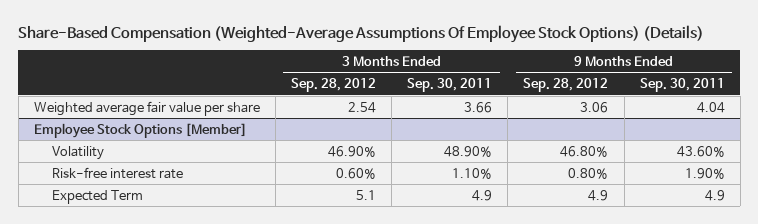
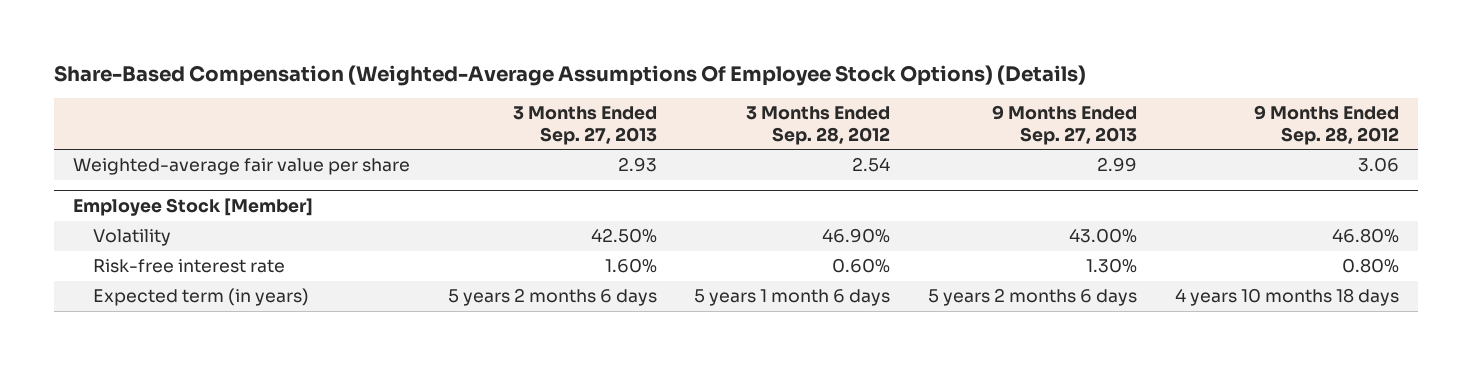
- | 3 Months Ended Sep. 28, 2012 | 3 Months Ended Sep. 30, 2011 | 9 Months Ended Sep. 28, 2012 | 9 Months Ended Sep. 30, 2011
+ | 3 Months Ended Sep. 27, 2013 | 3 Months Ended Sep. 28, 2012 | 9 Months Ended Sep. 27, 2013 | 9 Months Ended Sep. 28, 2012
- Weighted average fair value per share | 2.54 | 3.66 | 3.06 | 4.04
- Employee Stock Options [Member]
+ Weighted-average fair value per share | 2.93 | 2.54 | 2.99 | 3.06
+ Employee Stock [Member]
- Expected Term | 5.1 | 4.9 | 4.9 | 4.9
+ Expected term (in years) | 5 years 2 months 6 days | 5 years 1 month 6 days | 5 years 2 months 6 days | 4 years 10 months 18 days

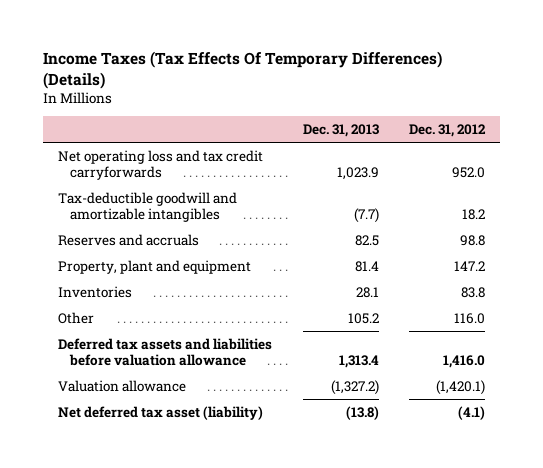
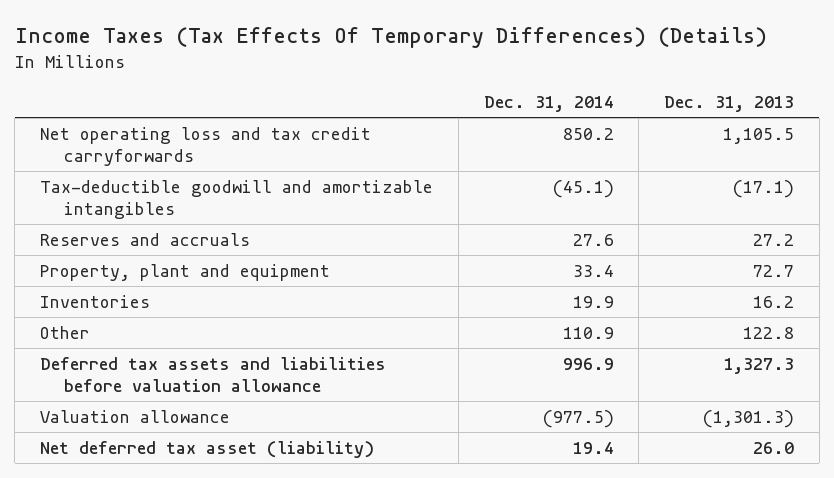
- | Dec. 31, 2013 | Dec. 31, 2012
+ | Dec. 31, 2014 | Dec. 31, 2013
- Net operating loss and tax credit carryforwards | 1,023.9 | 952.0
- Tax-deductible goodwill and amortizable intangibles | (7.7) | 18.2
- Reserves and accruals | 82.5 | 98.8
- Property, plant and equipment | 81.4 | 147.2
- Inventories | 28.1 | 83.8
- Other | 105.2 | 116.0
- Deferred tax assets and liabilities before valuation allowance | 1,313.4 | 1,416.0
- Valuation allowance | (1,327.2) | (1,420.1)
- Net deferred tax asset (liability) | (13.8) | (4.1)
+ Net operating loss and tax credit carryforwards | 850.2 | 1,105.5
+ Tax-deductible goodwill and amortizable intangibles | (45.1) | (17.1)
+ Reserves and accruals | 27.6 | 27.2
+ Property, plant and equipment | 33.4 | 72.7
+ Inventories | 19.9 | 16.2
+ Other | 110.9 | 122.8
+ Deferred tax assets and liabilities before valuation allowance | 996.9 | 1,327.3
+ Valuation allowance | (977.5) | (1,301.3)
+ Net deferred tax asset (liability) | 19.4 | 26.0

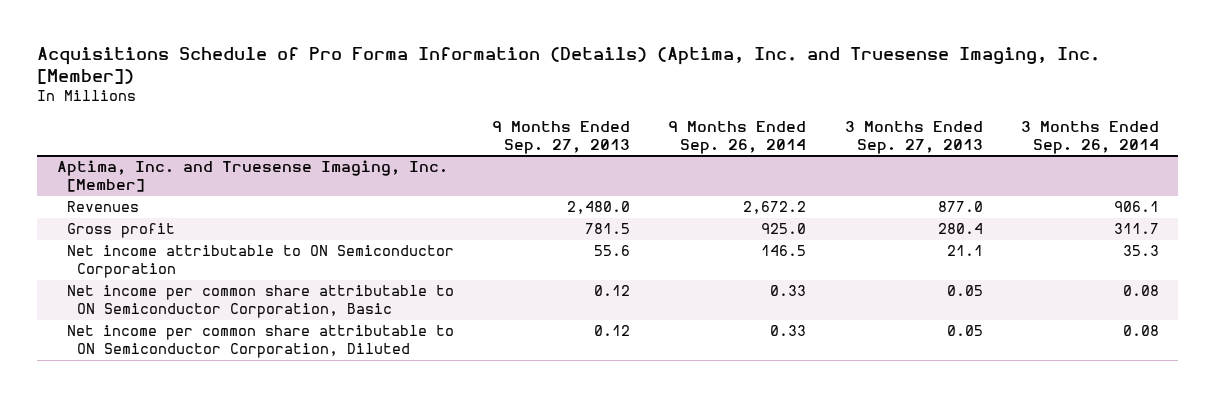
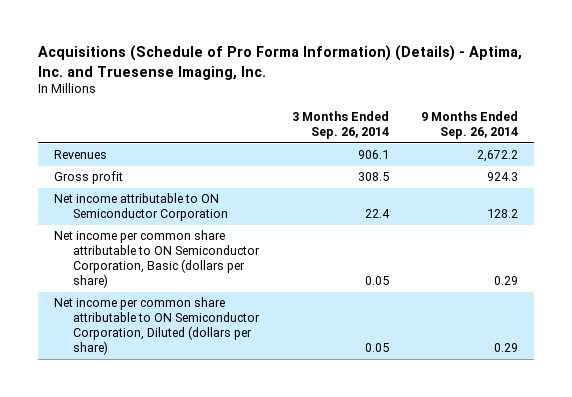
- Acquisitions Schedule of Pro Forma Information (Details) (Aptima, Inc. and Truesense Imaging, Inc. [Member])
+ Acquisitions (Schedule of Pro Forma Information) (Details) - Aptima, Inc. and Truesense Imaging, Inc.
- | 9 Months Ended Sep. 27, 2013 | 9 Months Ended Sep. 26, 2014 | 3 Months Ended Sep. 27, 2013 | 3 Months Ended Sep. 26, 2014
+ | 3 Months Ended Sep. 26, 2014 | 9 Months Ended Sep. 26, 2014
- Aptima, Inc. and Truesense Imaging, Inc. [Member]
- Gross profit | 781.5 | 925.0 | 280.4 | 311.7
- Net income attributable to ON Semiconductor Corporation | 55.6 | 146.5 | 21.1 | 35.3
- Net income per common share attributable to ON Semiconductor Corporation, Basic | 0.12 | 0.33 | 0.05 | 0.08
- Net income per common share attributable to ON Semiconductor Corporation, Diluted | 0.12 | 0.33 | 0.05 | 0.08
+ Gross profit | 308.5 | 924.3
+ Net income attributable to ON Semiconductor Corporation | 22.4 | 128.2
+ Net income per common share attributable to ON Semiconductor Corporation, Basic (dollars per share) | 0.05 | 0.29
+ Net income per common share attributable to ON Semiconductor Corporation, Diluted (dollars per share) | 0.05 | 0.29

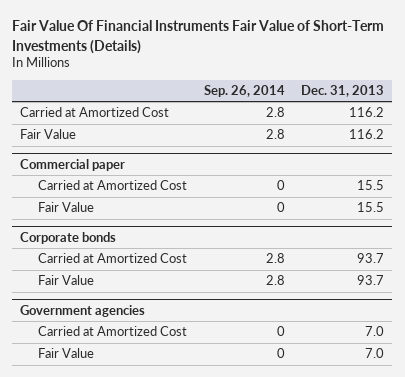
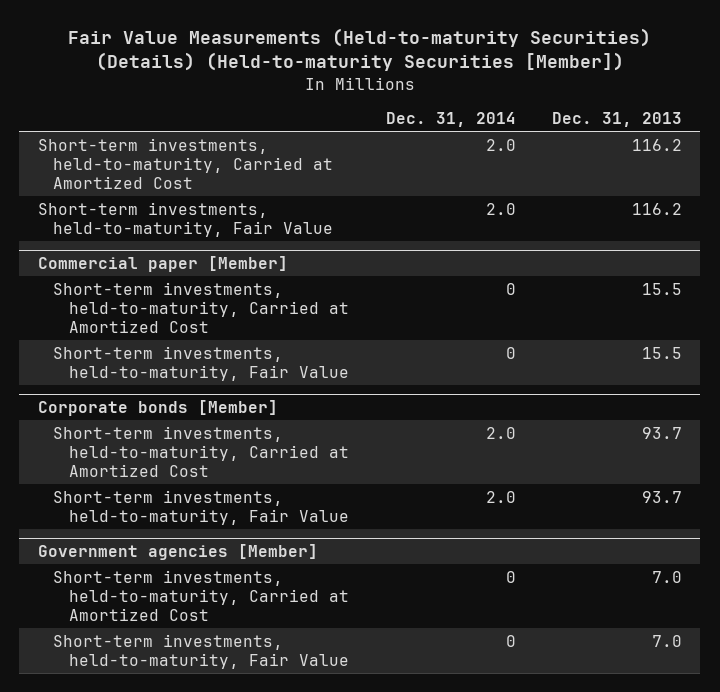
- Fair Value Of Financial Instruments Fair Value of Short-Term Investments (Details)
+ Fair Value Measurements (Held-to-maturity Securities) (Details) (Held-to-maturity Securities [Member])
- | Sep. 26, 2014 | Dec. 31, 2013
+ | Dec. 31, 2014 | Dec. 31, 2013
- Carried at Amortized Cost | 2.8 | 116.2
- Fair Value | 2.8 | 116.2
- Commercial paper
- Carried at Amortized Cost | 0 | 15.5
- Fair Value | 0 | 15.5
- Corporate bonds
- Carried at Amortized Cost | 2.8 | 93.7
- Fair Value | 2.8 | 93.7
- Government agencies
- Carried at Amortized Cost | 0 | 7.0
- Fair Value | 0 | 7.0
+ Short-term investments, held-to-maturity, Carried at Amortized Cost | 2.0 | 116.2
+ Short-term investments, held-to-maturity, Fair Value | 2.0 | 116.2
+ Commercial paper [Member]
+ Short-term investments, held-to-maturity, Carried at Amortized Cost | 0 | 15.5
+ Short-term investments, held-to-maturity, Fair Value | 0 | 15.5
+ Corporate bonds [Member]
+ Short-term investments, held-to-maturity, Carried at Amortized Cost | 2.0 | 93.7
+ Short-term investments, held-to-maturity, Fair Value | 2.0 | 93.7
+ Government agencies [Member]
+ Short-term investments, held-to-maturity, Carried at Amortized Cost | 0 | 7.0
+ Short-term investments, held-to-maturity, Fair Value | 0 | 7.0

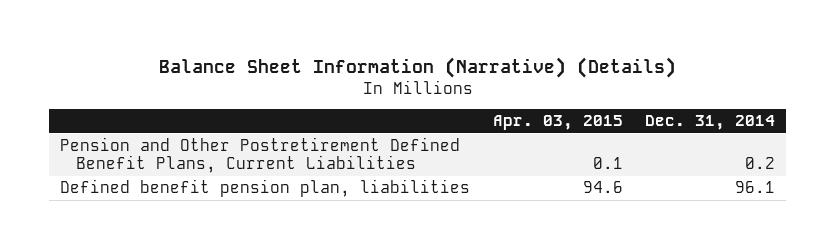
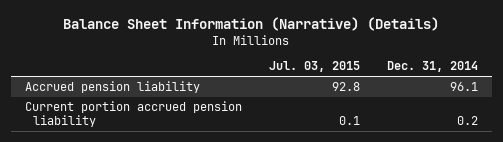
- | Apr. 03, 2015 | Dec. 31, 2014
+ | Jul. 03, 2015 | Dec. 31, 2014
- Pension and Other Postretirement Defined Benefit Plans, Current Liabilities | 0.1 | 0.2
- Defined benefit pension plan, liabilities | 94.6 | 96.1
+ Accrued pension liability | 92.8 | 96.1
+ Current portion accrued pension liability | 0.1 | 0.2

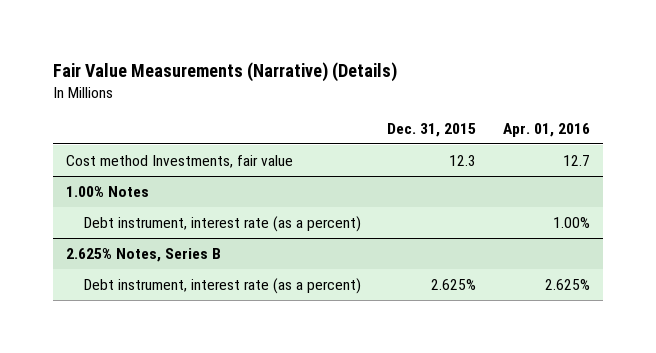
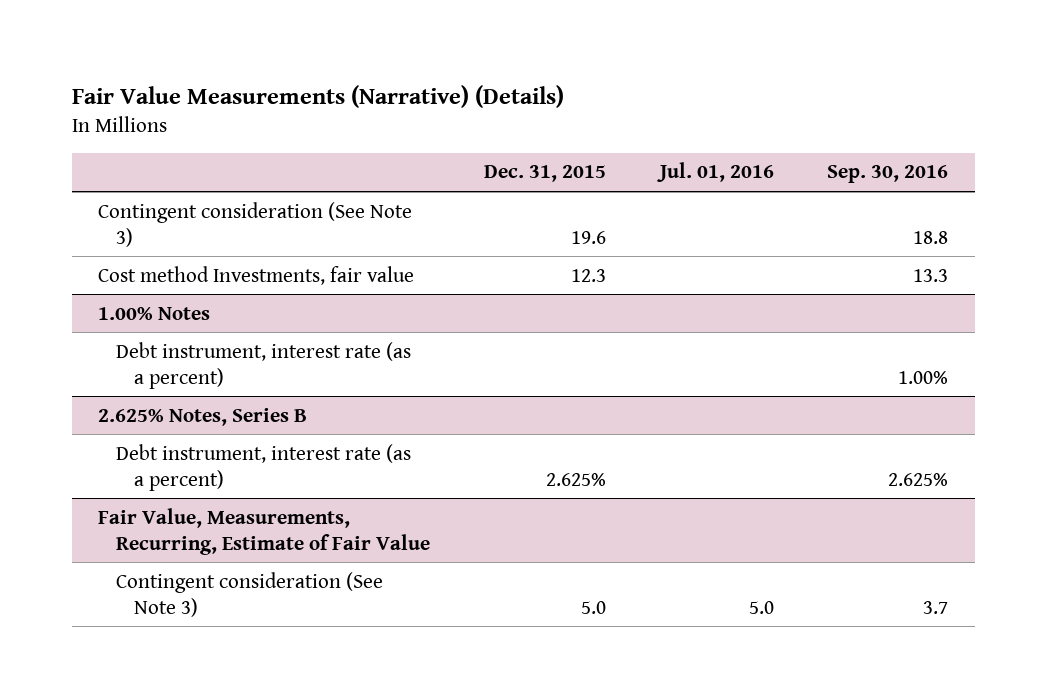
- | Dec. 31, 2015 | Apr. 01, 2016
+ | Dec. 31, 2015 | Jul. 01, 2016 | Sep. 30, 2016
+ Contingent consideration (See Note 3) | 19.6 | | 18.8
+ Fair Value, Measurements, Recurring, Estimate of Fair Value
+ Contingent consideration (See Note 3) | 5.0 | 5.0 | 3.7

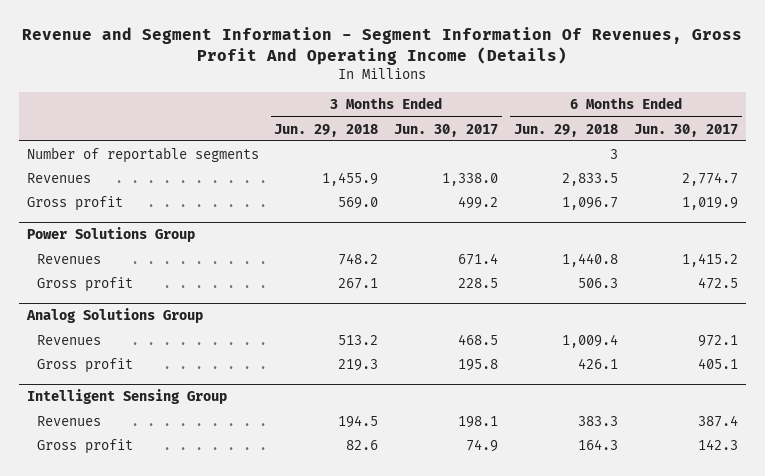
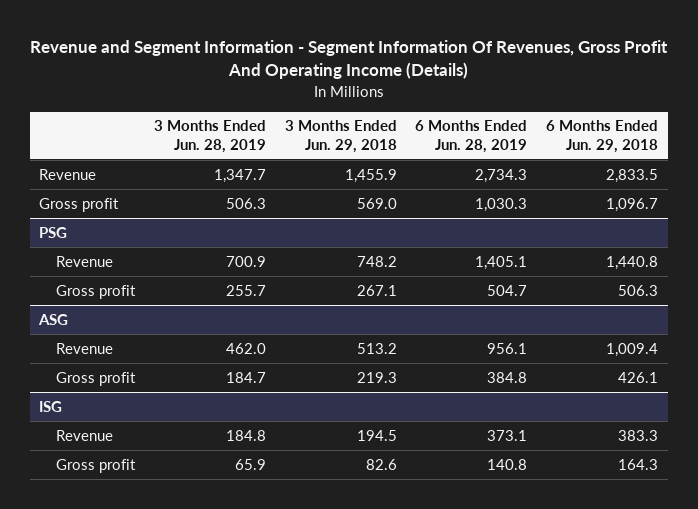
- | 3 Months Ended Jun. 29, 2018 | 3 Months Ended Jun. 30, 2017 | 6 Months Ended Jun. 29, 2018 | 6 Months Ended Jun. 30, 2017
+ | 3 Months Ended Jun. 28, 2019 | 3 Months Ended Jun. 29, 2018 | 6 Months Ended Jun. 28, 2019 | 6 Months Ended Jun. 29, 2018
- Number of reportable segments | | | 3 |
- Revenues | 1,455.9 | 1,338.0 | 2,833.5 | 2,774.7
+ Revenue | 1,347.7 | 1,455.9 | 2,734.3 | 2,833.5
- Power Solutions Group
- Revenues | 748.2 | 671.4 | 1,440.8 | 1,415.2
+ PSG
+ Revenue | 700.9 | 748.2 | 1,405.1 | 1,440.8
- Analog Solutions Group
- Revenues | 513.2 | 468.5 | 1,009.4 | 972.1
+ ASG
+ Revenue | 462.0 | 513.2 | 956.1 | 1,009.4
- Intelligent Sensing Group
- Revenues | 194.5 | 198.1 | 383.3 | 387.4
+ ISG
+ Revenue | 184.8 | 194.5 | 373.1 | 383.3

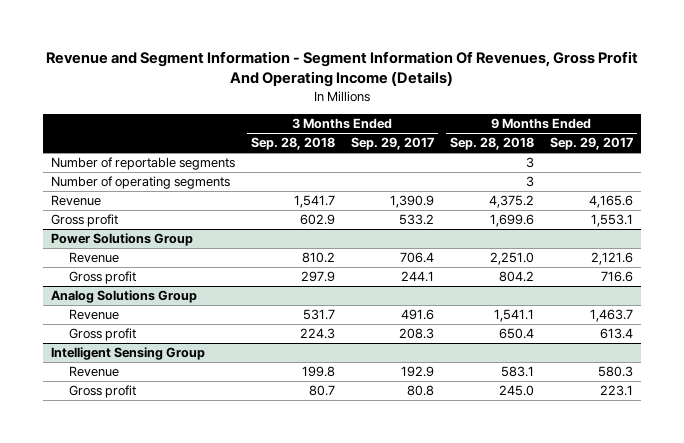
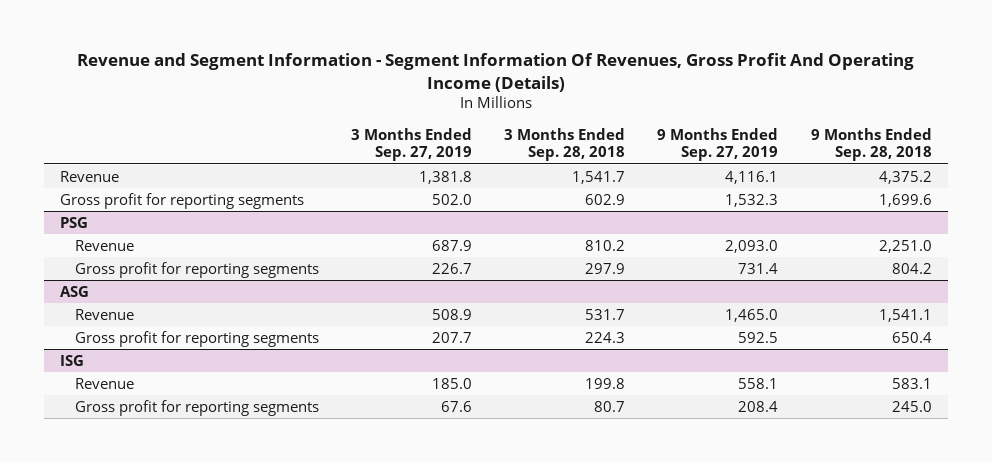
- | 3 Months Ended Sep. 28, 2018 | 3 Months Ended Sep. 29, 2017 | 9 Months Ended Sep. 28, 2018 | 9 Months Ended Sep. 29, 2017
+ | 3 Months Ended Sep. 27, 2019 | 3 Months Ended Sep. 28, 2018 | 9 Months Ended Sep. 27, 2019 | 9 Months Ended Sep. 28, 2018
- Number of reportable segments | | | 3 |
- Number of operating segments | | | 3 |
- Gross profit | 602.9 | 533.2 | 1,699.6 | 1,553.1
- Power Solutions Group
+ Gross profit for reporting segments | 502.0 | 602.9 | 1,532.3 | 1,699.6
+ PSG
- Gross profit | 297.9 | 244.1 | 804.2 | 716.6
- Analog Solutions Group
+ Gross profit for reporting segments | 226.7 | 297.9 | 731.4 | 804.2
+ ASG
- Gross profit | 224.3 | 208.3 | 650.4 | 613.4
- Intelligent Sensing Group
+ Gross profit for reporting segments | 207.7 | 224.3 | 592.5 | 650.4
+ ISG
- Gross profit | 80.7 | 80.8 | 245.0 | 223.1
+ Gross profit for reporting segments | 67.6 | 80.7 | 208.4 | 245.0

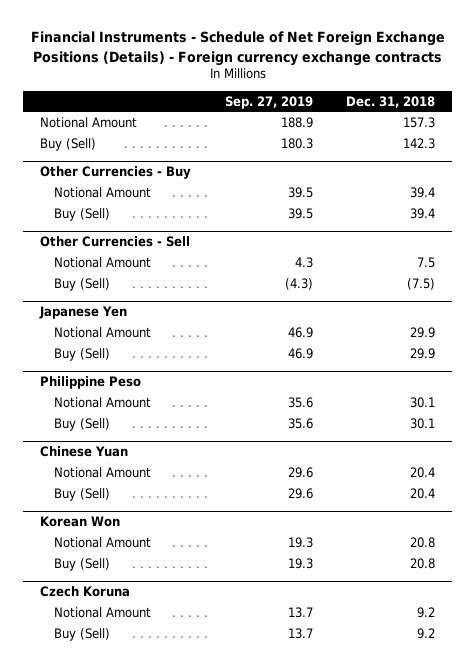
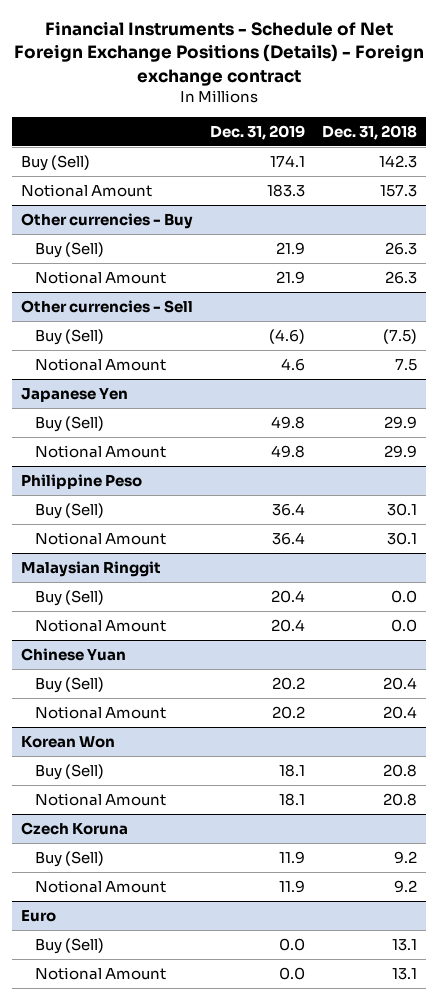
- Financial Instruments - Schedule of Net Foreign Exchange Positions (Details) - Foreign currency exchange contracts
+ Financial Instruments - Schedule of Net Foreign Exchange Positions (Details) - Foreign exchange contract
- | Sep. 27, 2019 | Dec. 31, 2018
+ | Dec. 31, 2019 | Dec. 31, 2018
- Other Currencies - Buy
- Notional Amount | 39.5 | 39.4
- Buy (Sell) | 39.5 | 39.4
- Other Currencies - Sell
- Notional Amount | 4.3 | 7.5
moved down: Notional Amount | 183.3 | 157.3
+ Other currencies - Buy
+ Buy (Sell) | 21.9 | 26.3
+ Notional Amount | 21.9 | 26.3
+ Other currencies - Sell
+ Notional Amount | 4.6 | 7.5
@ Japanese Yen
moved down: Notional Amount | 49.8 | 29.9
@ Philippine Peso
moved down: Notional Amount | 36.4 | 30.1
+ Malaysian Ringgit
+ Buy (Sell) | 20.4 | 0.0
+ Notional Amount | 20.4 | 0.0
@ Chinese Yuan
moved down: Notional Amount | 20.2 | 20.4
@ Korean Won
moved down: Notional Amount | 18.1 | 20.8
@ Czech Koruna
moved down: Notional Amount | 11.9 | 9.2
+ Euro
+ Buy (Sell) | 0.0 | 13.1
+ Notional Amount | 0.0 | 13.1

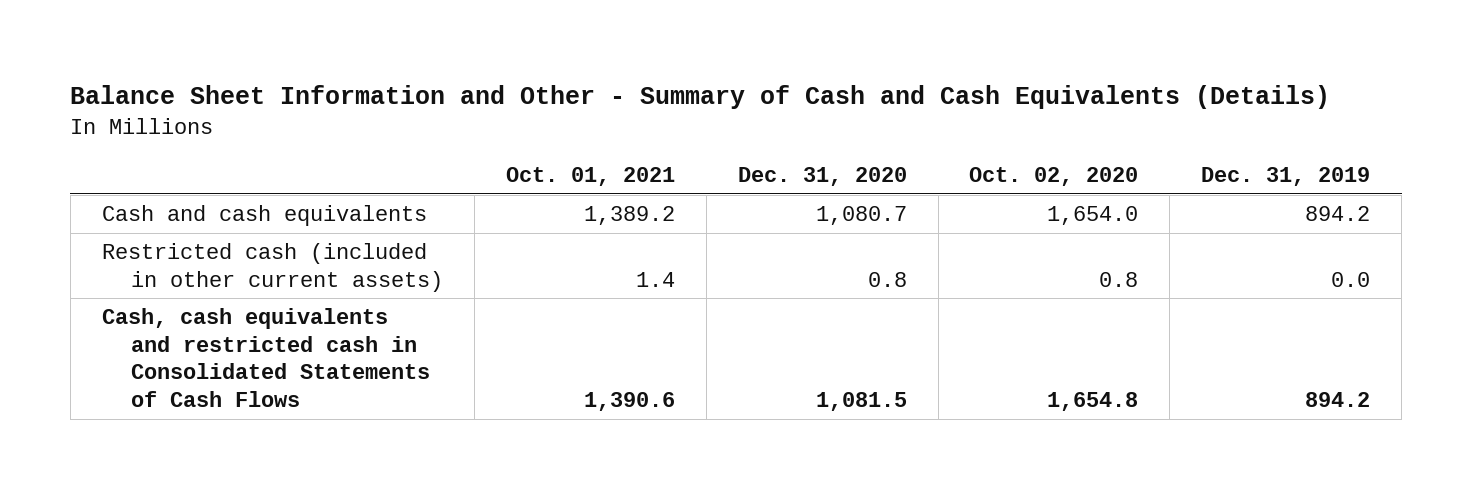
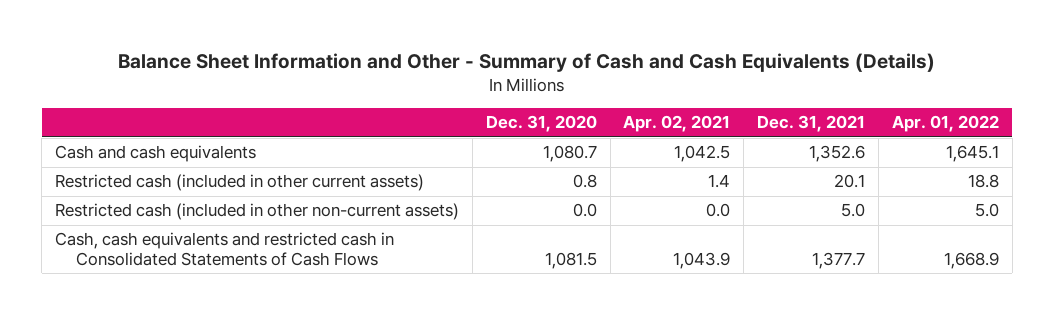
- | Oct. 01, 2021 | Dec. 31, 2020 | Oct. 02, 2020 | Dec. 31, 2019
+ | Dec. 31, 2020 | Apr. 02, 2021 | Dec. 31, 2021 | Apr. 01, 2022
+ Restricted cash (included in other non-current assets) | 0.0 | 0.0 | 5.0 | 5.0

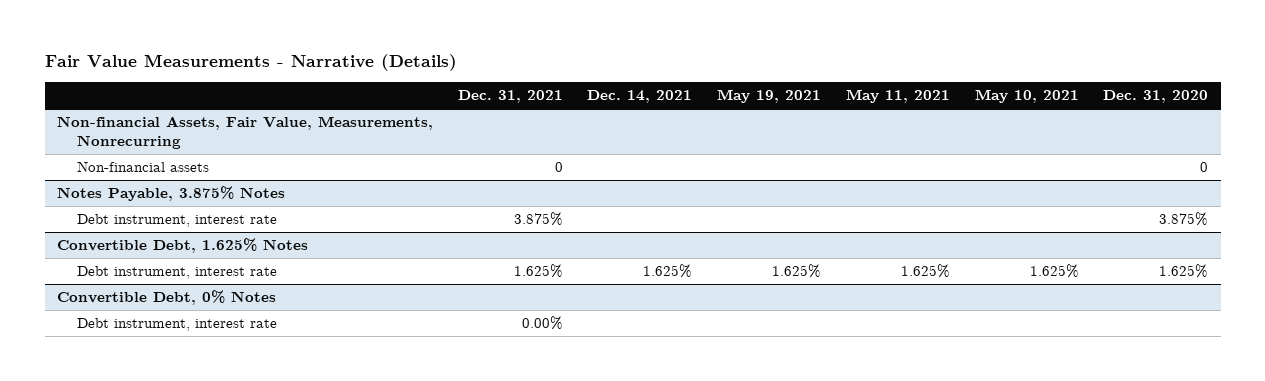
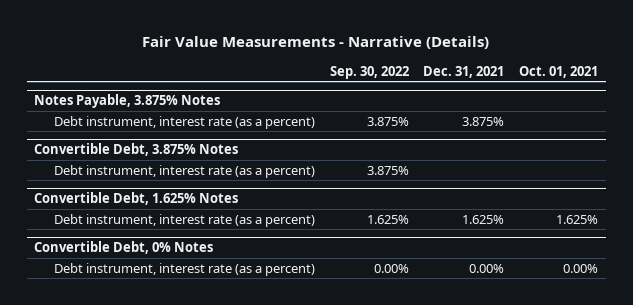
- | Dec. 31, 2021 | Dec. 14, 2021 | May 19, 2021 | May 11, 2021 | May 10, 2021 | Dec. 31, 2020
+ | Sep. 30, 2022 | Dec. 31, 2021 | Oct. 01, 2021
- Non-financial Assets, Fair Value, Measurements, Nonrecurring
- Non-financial assets | 0 | | | | | 0
@ Notes Payable, 3.875% Notes
- Debt instrument, interest rate | 3.875% | | | | | 3.875%
+ Debt instrument, interest rate (as a percent) | 3.875% | 3.875% |
+ Convertible Debt, 3.875% Notes
+ Debt instrument, interest rate (as a percent) | 3.875% | |
@ Convertible Debt, 1.625% Notes
- Debt instrument, interest rate | 1.625% | 1.625% | 1.625% | 1.625% | 1.625% | 1.625%
+ Debt instrument, interest rate (as a percent) | 1.625% | 1.625% | 1.625%
@ Convertible Debt, 0% Notes
- Debt instrument, interest rate | 0.00% | | | | |
+ Debt instrument, interest rate (as a percent) | 0.00% | 0.00% | 0.00%

